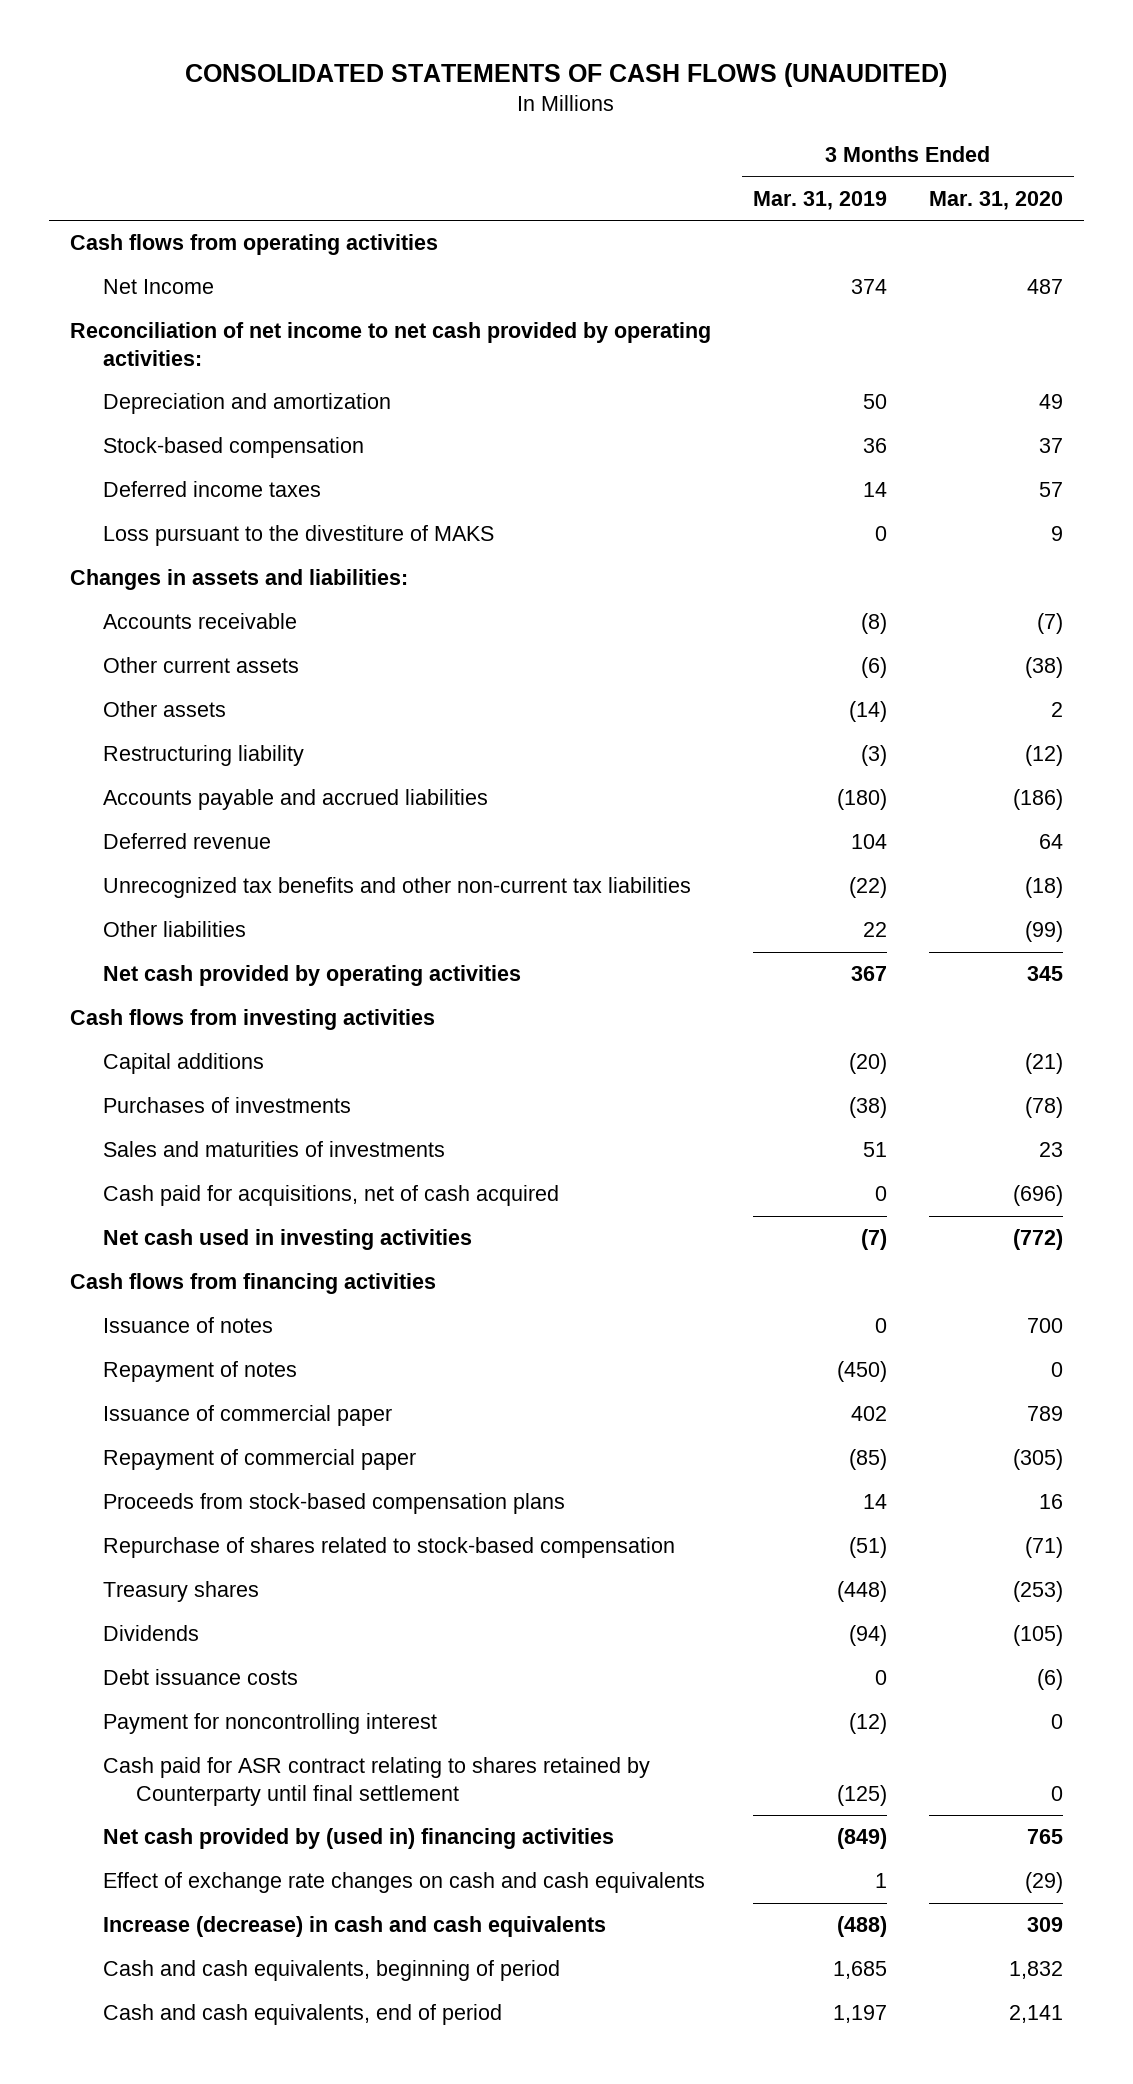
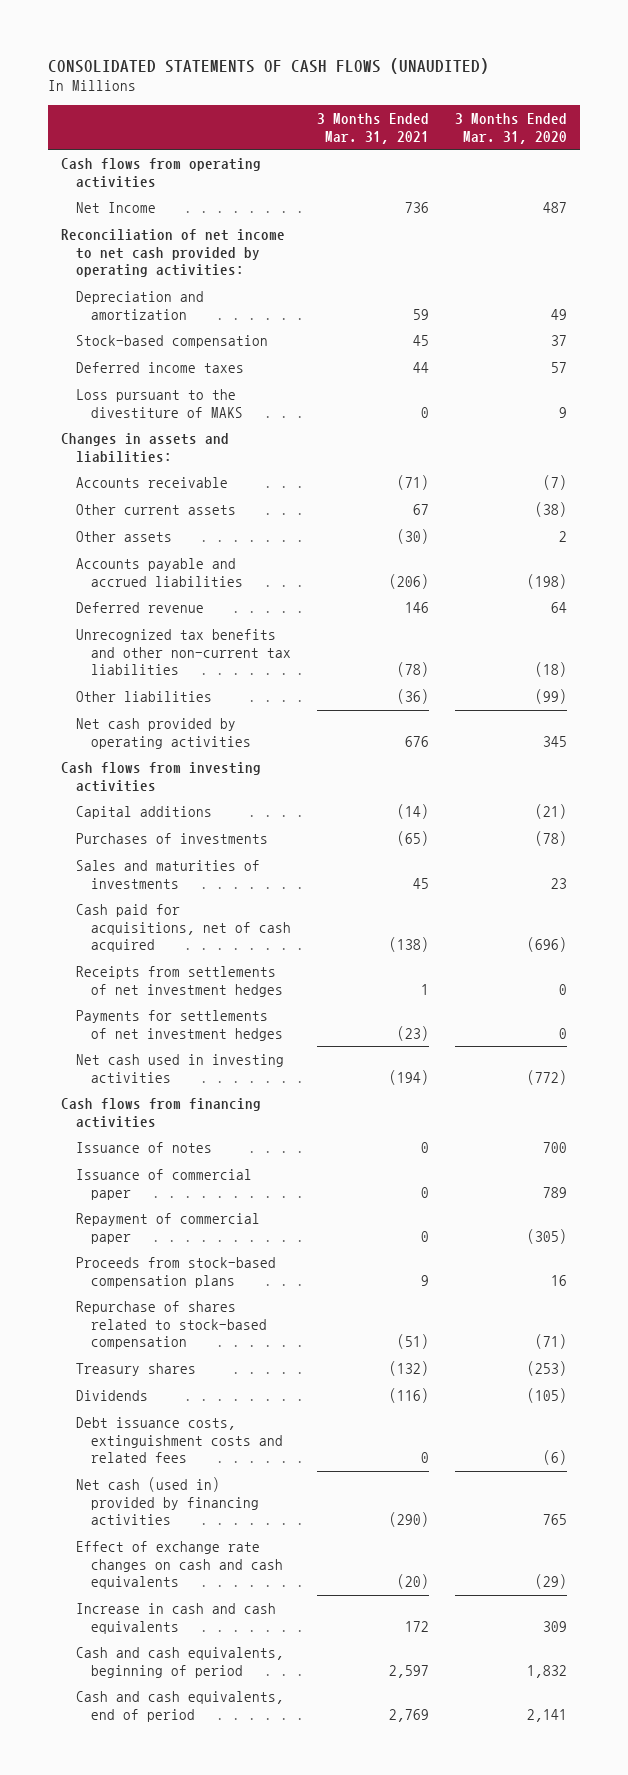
- | 3 Months Ended Mar. 31, 2019 | 3 Months Ended Mar. 31, 2020
+ | 3 Months Ended Mar. 31, 2021 | 3 Months Ended Mar. 31, 2020
- Restructuring liability | (3) | (12)
- Accounts payable and accrued liabilities | (180) | (186)
+ Accounts payable and accrued liabilities | (206) | (198)
+ Receipts from settlements of net investment hedges | 1 | 0
+ Payments for settlements of net investment hedges | (23) | 0
- Repayment of notes | (450) | 0
- Debt issuance costs | 0 | (6)
- Payment for noncontrolling interest | (12) | 0
- Cash paid for ASR contract relating to shares retained by Counterparty until final settlement | (125) | 0
- Net cash provided by (used in) financing activities | (849) | 765
+ Debt issuance costs, extinguishment costs and related fees | 0 | (6)
+ Net cash (used in) provided by financing activities | (290) | 765
- Increase (decrease) in cash and cash equivalents | (488) | 309
+ Increase in cash and cash equivalents | 172 | 309

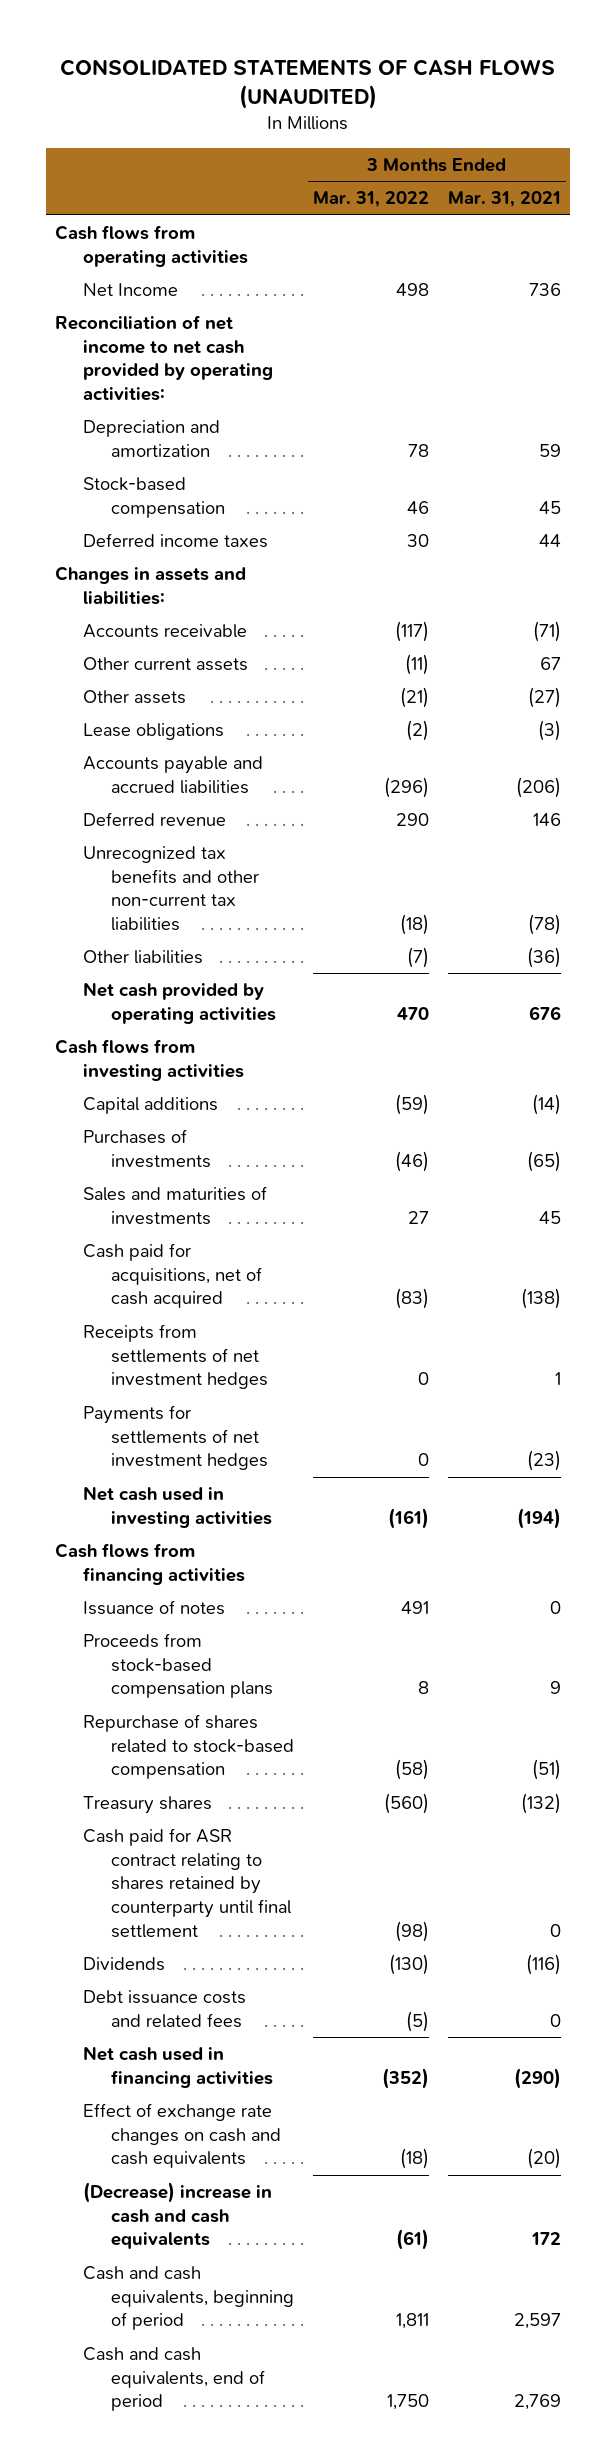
- | 3 Months Ended Mar. 31, 2021 | 3 Months Ended Mar. 31, 2020
+ | 3 Months Ended Mar. 31, 2022 | 3 Months Ended Mar. 31, 2021
- Loss pursuant to the divestiture of MAKS | 0 | 9
- Other assets | (30) | 2
+ Other assets | (21) | (27)
+ Lease obligations | (2) | (3)
- Issuance of commercial paper | 0 | 789
- Repayment of commercial paper | 0 | (305)
+ Cash paid for ASR contract relating to shares retained by counterparty until final settlement | (98) | 0
- Debt issuance costs, extinguishment costs and related fees | 0 | (6)
- Net cash (used in) provided by financing activities | (290) | 765
+ Debt issuance costs and related fees | (5) | 0
+ Net cash used in financing activities | (352) | (290)
- Increase in cash and cash equivalents | 172 | 309
+ (Decrease) increase in cash and cash equivalents | (61) | 172

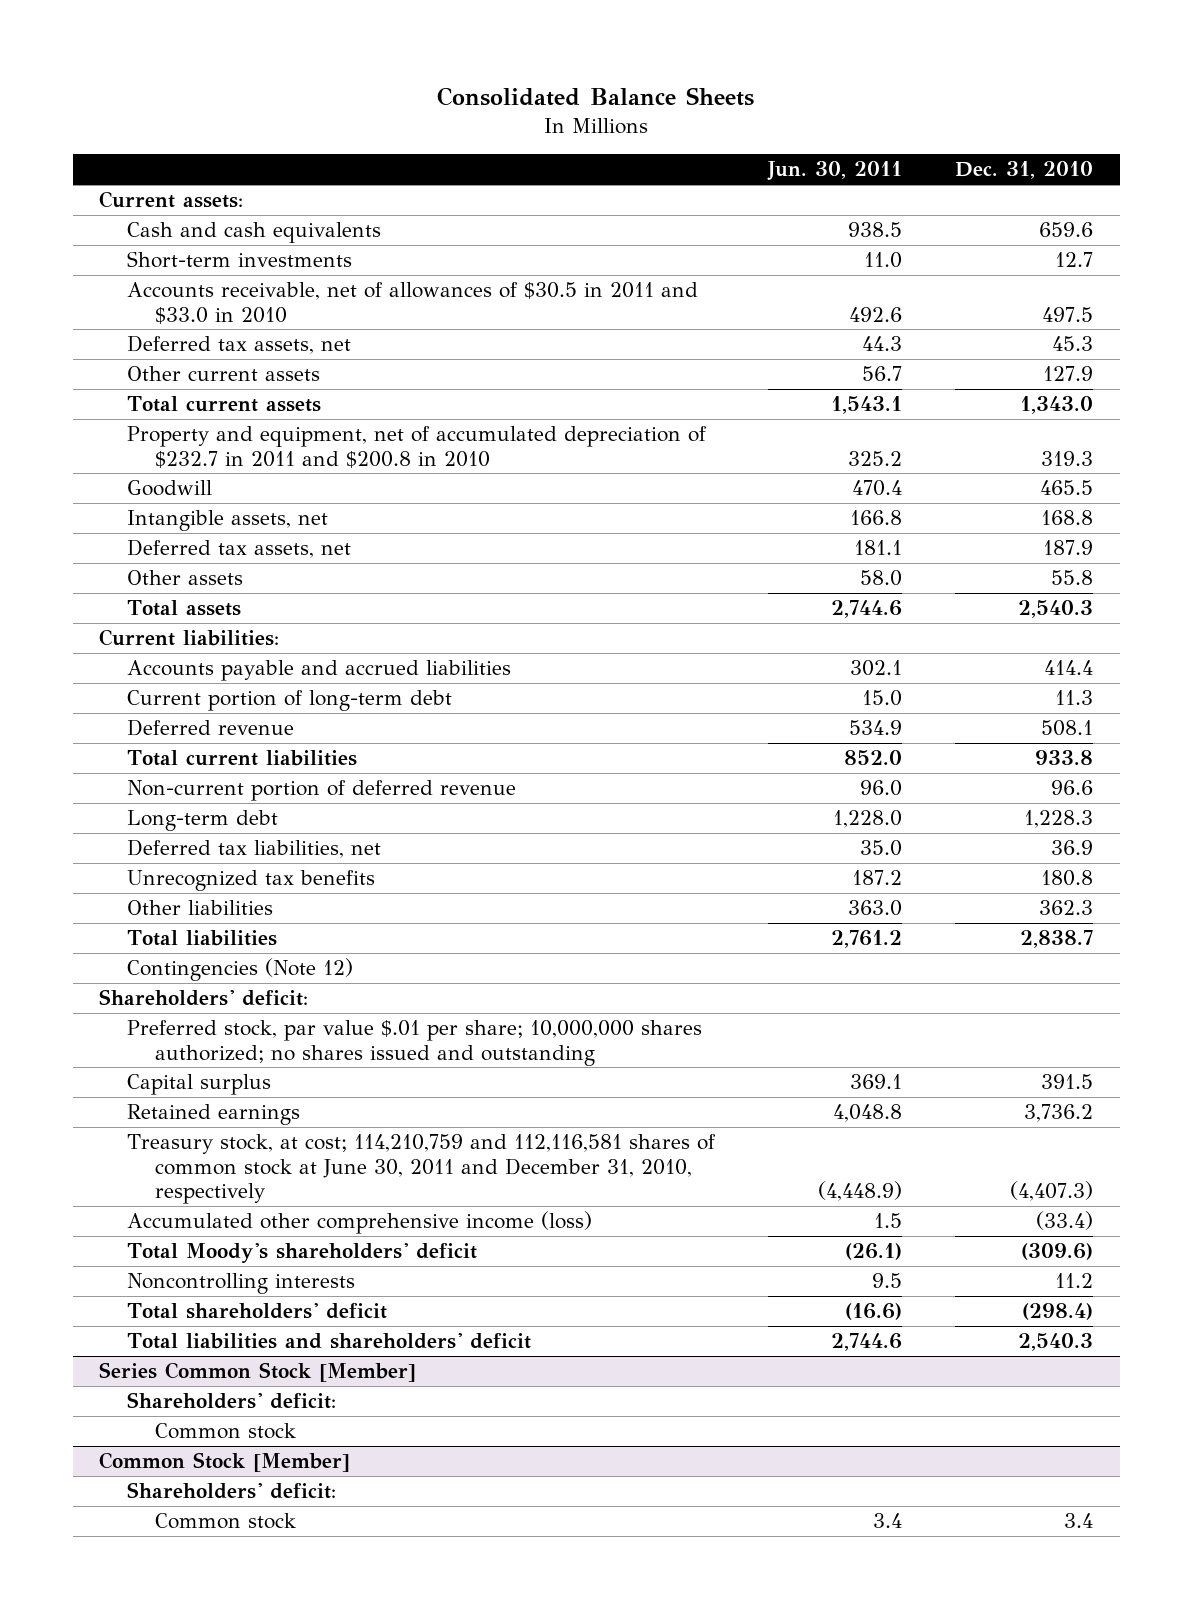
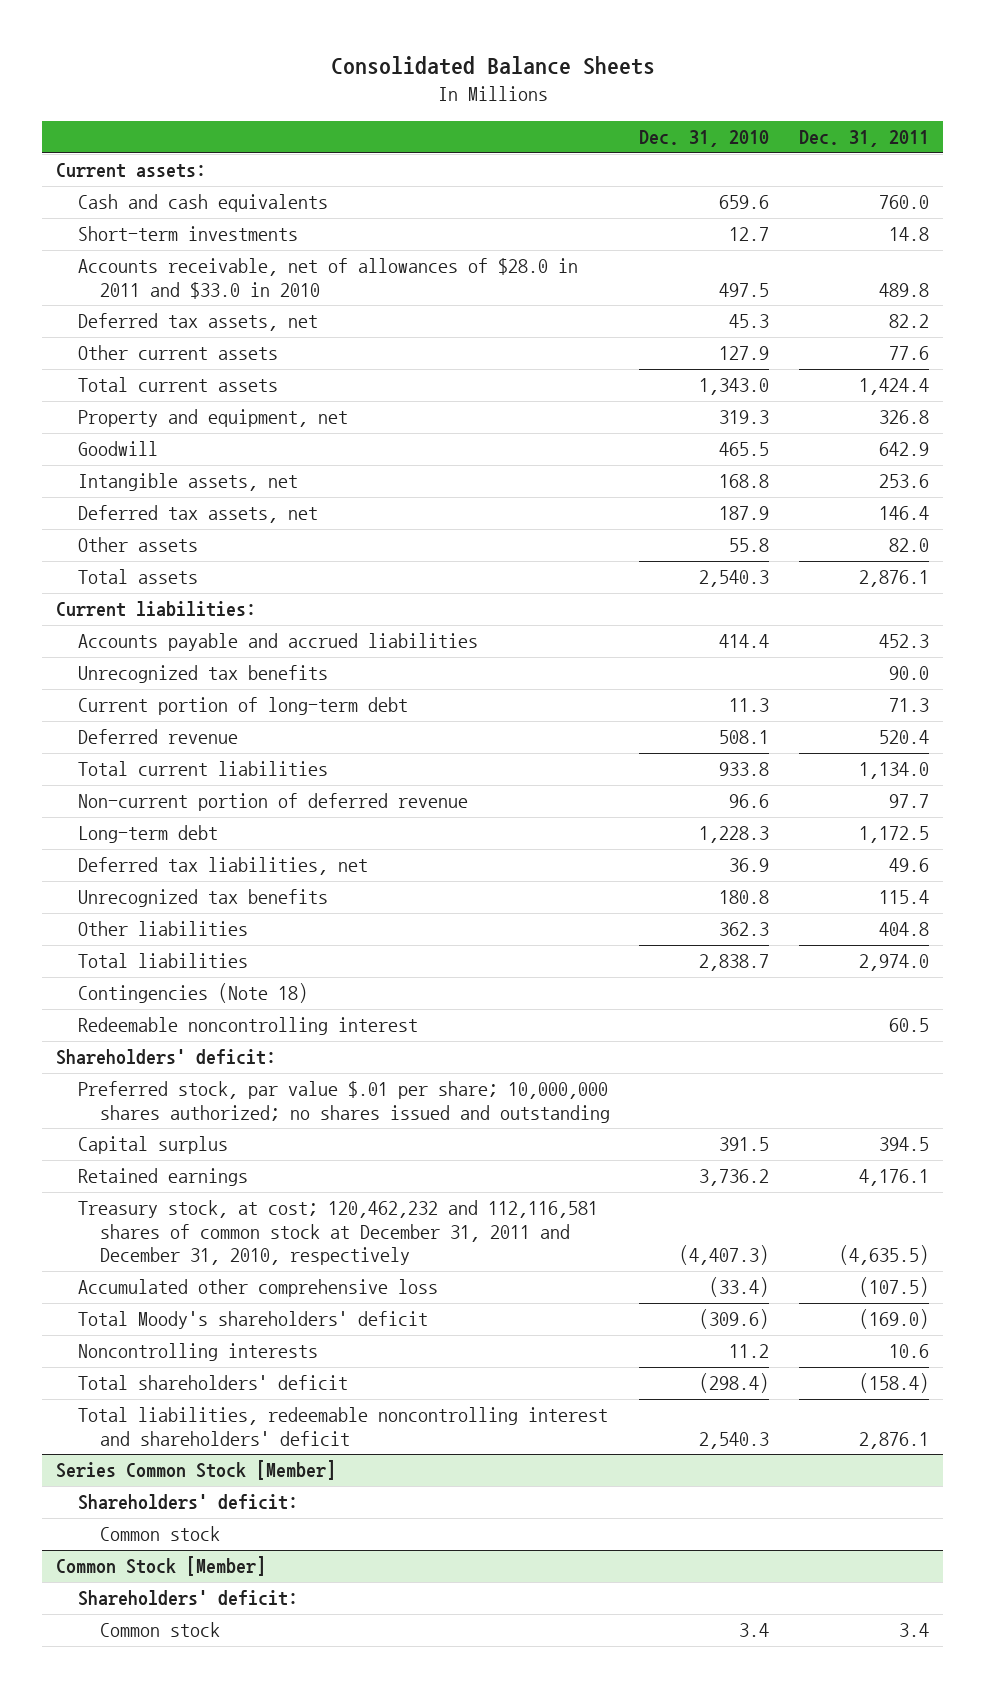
- | Jun. 30, 2011 | Dec. 31, 2010
+ | Dec. 31, 2010 | Dec. 31, 2011
- Accounts receivable, net of allowances of $30.5 in 2011 and $33.0 in 2010 | 492.6 | 497.5
+ Accounts receivable, net of allowances of $28.0 in 2011 and $33.0 in 2010 | 497.5 | 489.8
- Property and equipment, net of accumulated depreciation of $232.7 in 2011 and $200.8 in 2010 | 325.2 | 319.3
+ Property and equipment, net | 319.3 | 326.8
+ Unrecognized tax benefits | | 90.0
- Contingencies (Note 12)
+ Contingencies (Note 18)
+ Redeemable noncontrolling interest | | 60.5
- Treasury stock, at cost; 114,210,759 and 112,116,581 shares of common stock at June 30, 2011 and December 31, 2010, respectively | (4,448.9) | (4,407.3)
- Accumulated other comprehensive income (loss) | 1.5 | (33.4)
+ Treasury stock, at cost; 120,462,232 and 112,116,581 shares of common stock at December 31, 2011 and December 31, 2010, respectively | (4,407.3) | (4,635.5)
+ Accumulated other comprehensive loss | (33.4) | (107.5)
- Total liabilities and shareholders' deficit | 2,744.6 | 2,540.3
+ Total liabilities, redeemable noncontrolling interest and shareholders' deficit | 2,540.3 | 2,876.1

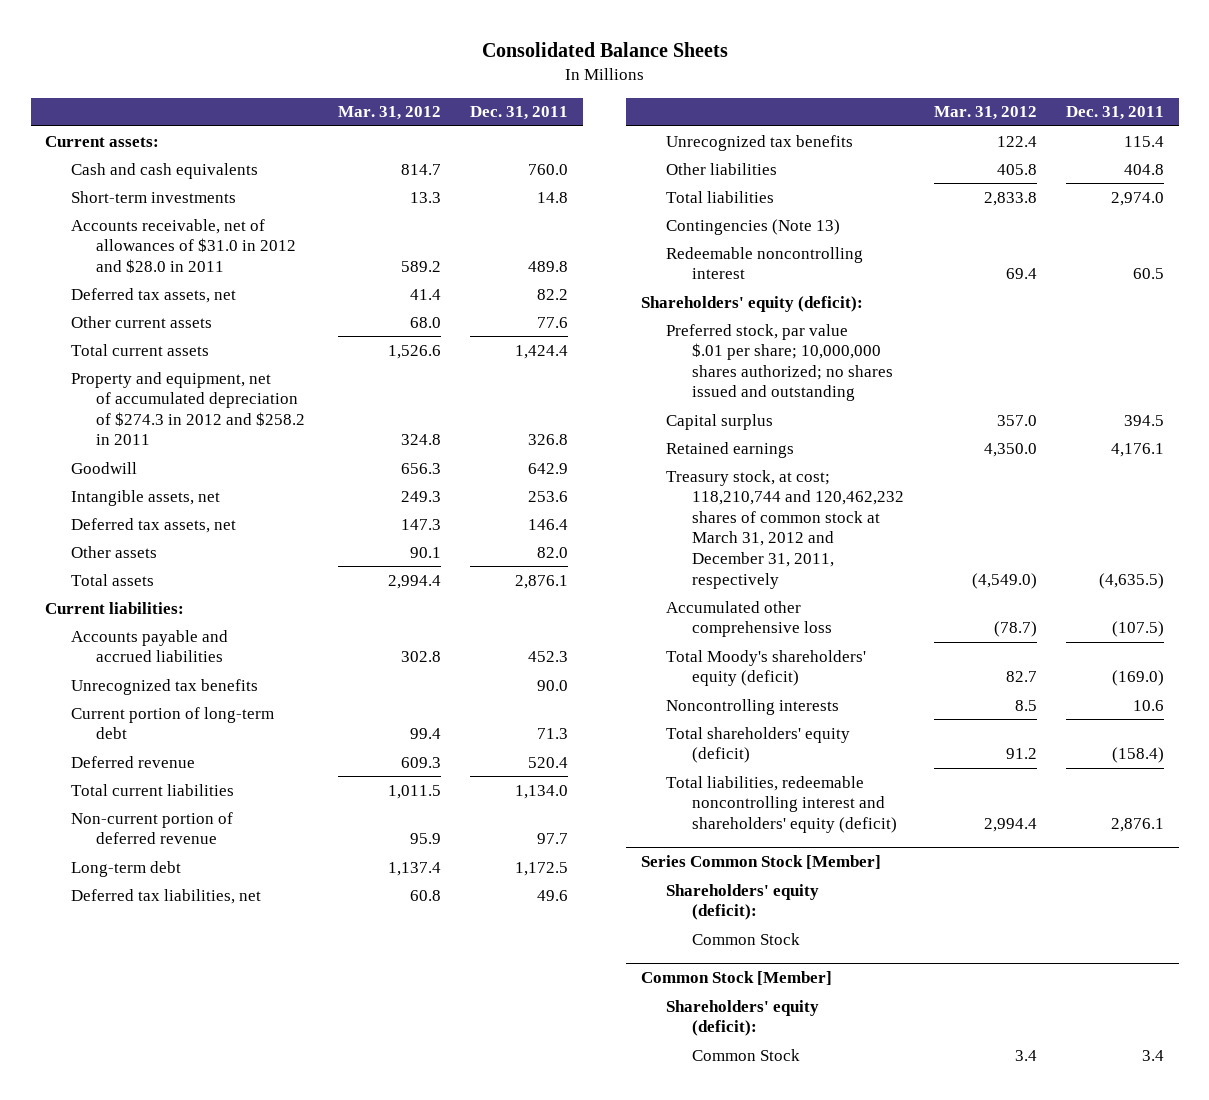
- | Dec. 31, 2010 | Dec. 31, 2011
+ | Mar. 31, 2012 | Dec. 31, 2011
- Accounts receivable, net of allowances of $28.0 in 2011 and $33.0 in 2010 | 497.5 | 489.8
+ Accounts receivable, net of allowances of $31.0 in 2012 and $28.0 in 2011 | 589.2 | 489.8
- Property and equipment, net | 319.3 | 326.8
+ Property and equipment, net of accumulated depreciation of $274.3 in 2012 and $258.2 in 2011 | 324.8 | 326.8
- Contingencies (Note 18)
+ Contingencies (Note 13)
- Shareholders' deficit:
+ Shareholders' equity (deficit):
- Treasury stock, at cost; 120,462,232 and 112,116,581 shares of common stock at December 31, 2011 and December 31, 2010, respectively | (4,407.3) | (4,635.5)
+ Treasury stock, at cost; 118,210,744 and 120,462,232 shares of common stock at March 31, 2012 and December 31, 2011, respectively | (4,549.0) | (4,635.5)
- Total Moody's shareholders' deficit | (309.6) | (169.0)
+ Total Moody's shareholders' equity (deficit) | 82.7 | (169.0)
- Total shareholders' deficit | (298.4) | (158.4)
- Total liabilities, redeemable noncontrolling interest and shareholders' deficit | 2,540.3 | 2,876.1
+ Total shareholders' equity (deficit) | 91.2 | (158.4)
+ Total liabilities, redeemable noncontrolling interest and shareholders' equity (deficit) | 2,994.4 | 2,876.1
@ Series Common Stock [Member]
- Shareholders' deficit:
- Common stock
+ Shareholders' equity (deficit):
+ Common Stock
@ Common Stock [Member]
- Shareholders' deficit:
- Common stock | 3.4 | 3.4
+ Shareholders' equity (deficit):
+ Common Stock | 3.4 | 3.4

